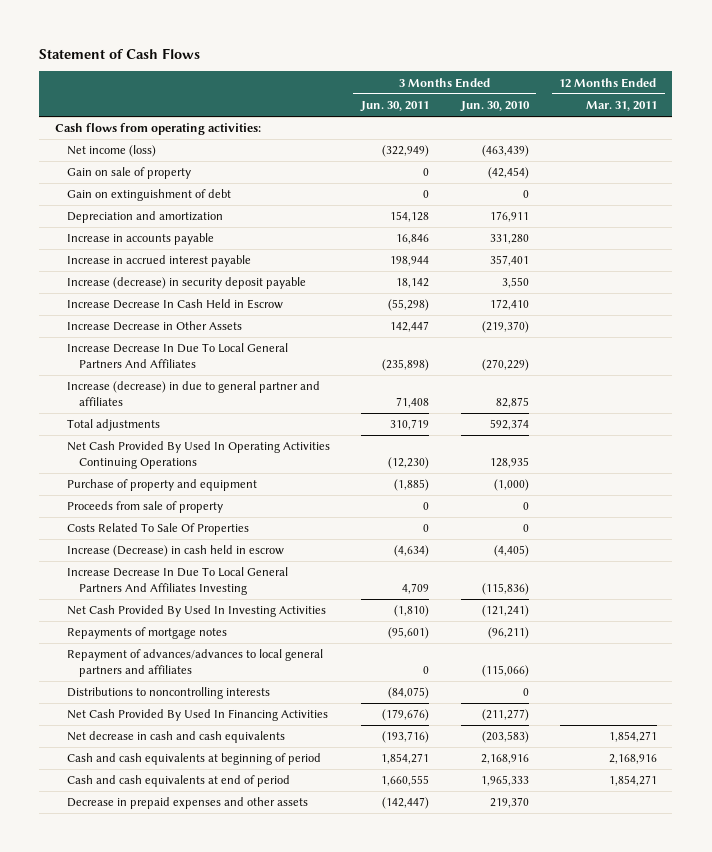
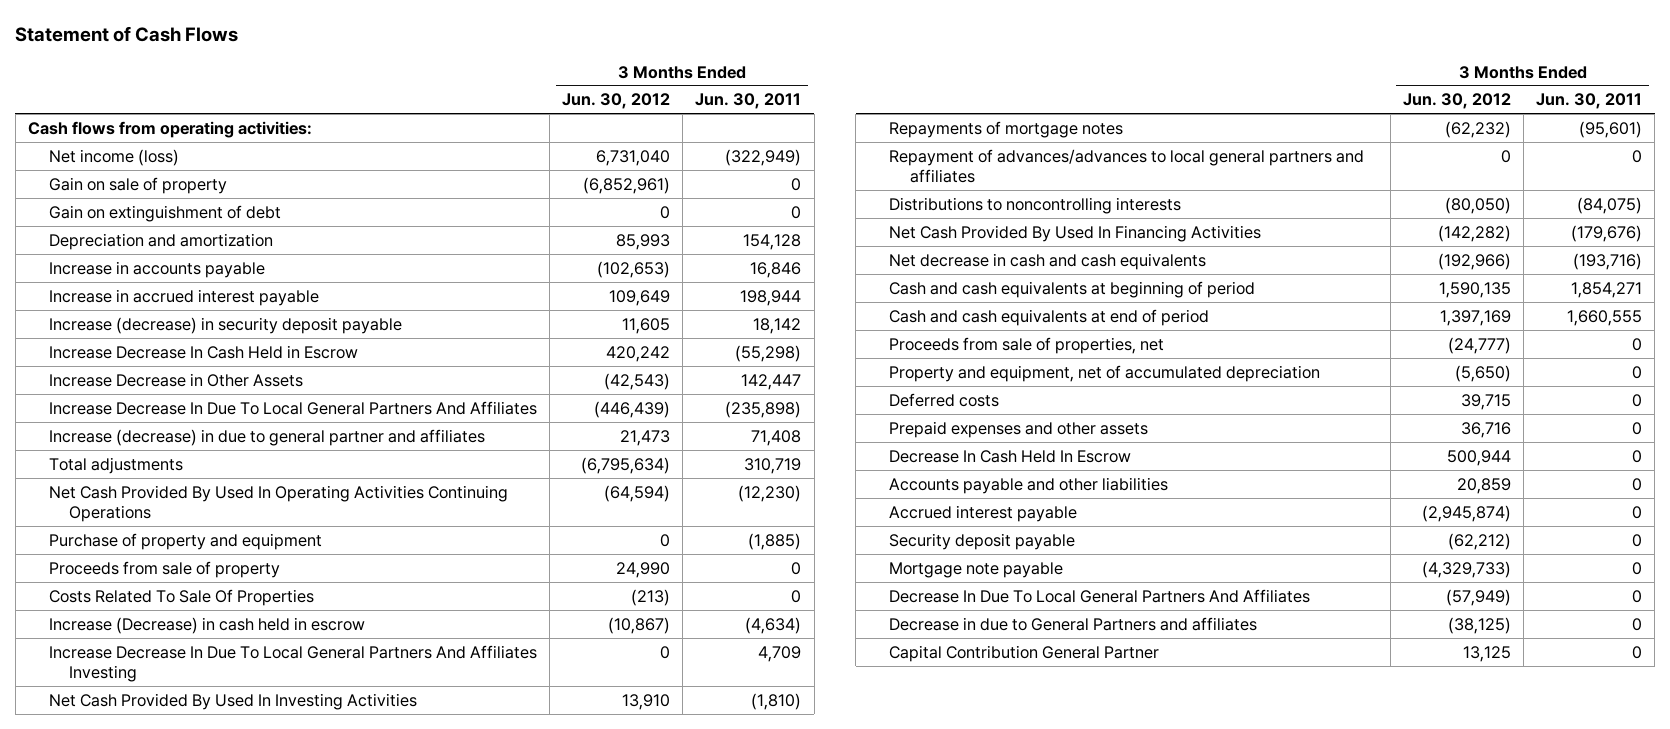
- | 3 Months Ended Jun. 30, 2011 | 3 Months Ended Jun. 30, 2010 | 12 Months Ended Mar. 31, 2011
+ | 3 Months Ended Jun. 30, 2012 | 3 Months Ended Jun. 30, 2011
- Decrease in prepaid expenses and other assets | (142,447) | 219,370 |
+ Proceeds from sale of properties, net | (24,777) | 0
+ Property and equipment, net of accumulated depreciation | (5,650) | 0
+ Deferred costs | 39,715 | 0
+ Prepaid expenses and other assets | 36,716 | 0
+ Decrease In Cash Held In Escrow | 500,944 | 0
+ Accounts payable and other liabilities | 20,859 | 0
+ Accrued interest payable | (2,945,874) | 0
+ Security deposit payable | (62,212) | 0
+ Mortgage note payable | (4,329,733) | 0
+ Decrease In Due To Local General Partners And Affiliates | (57,949) | 0
+ Decrease in due to General Partners and affiliates | (38,125) | 0
+ Capital Contribution General Partner | 13,125 | 0

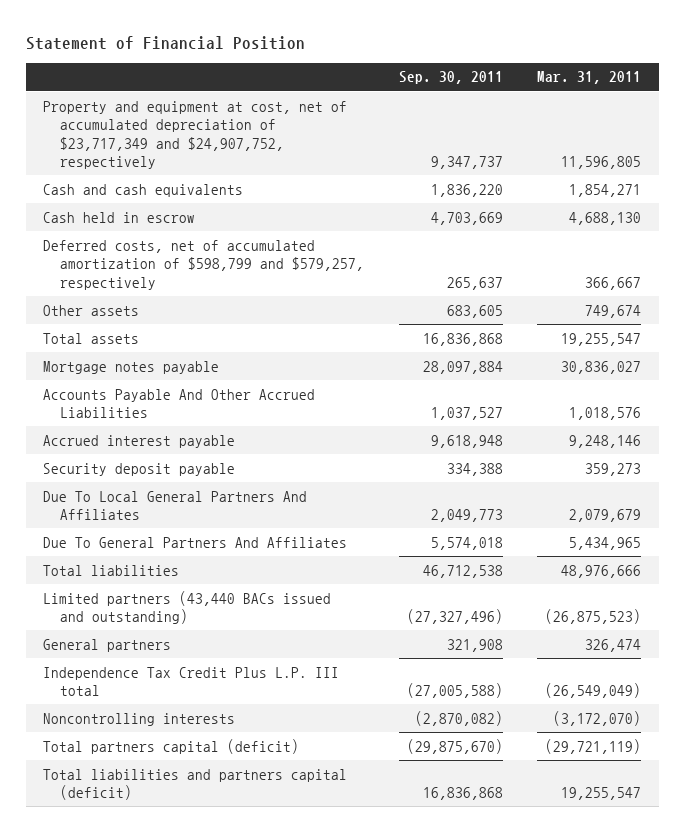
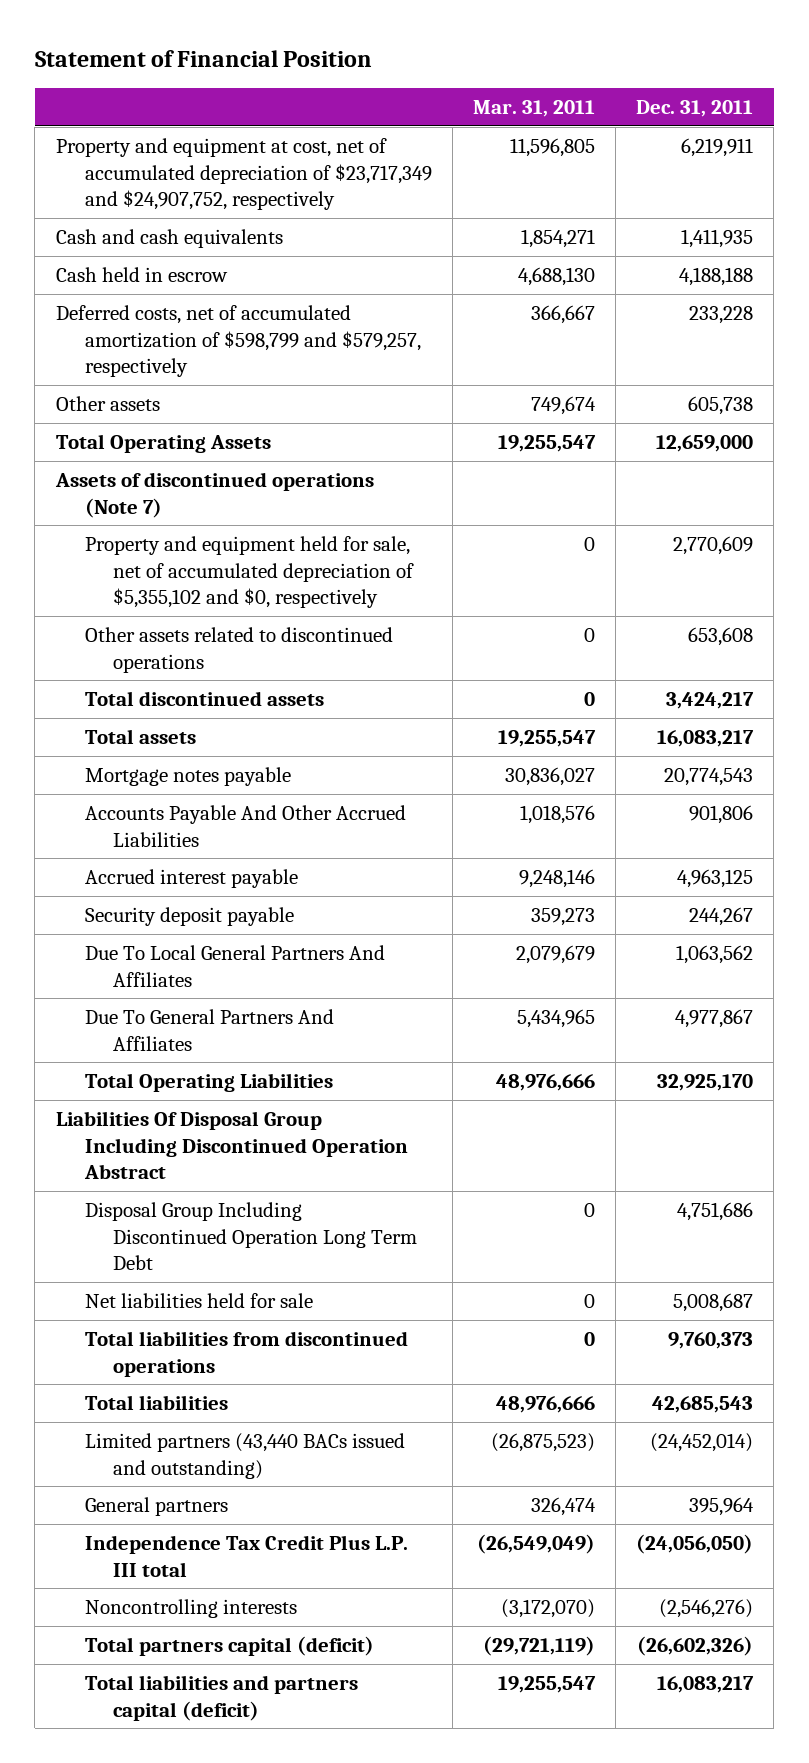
- | Sep. 30, 2011 | Mar. 31, 2011
+ | Mar. 31, 2011 | Dec. 31, 2011
+ Total Operating Assets | 19,255,547 | 12,659,000
+ Assets of discontinued operations (Note 7)
+ Property and equipment held for sale, net of accumulated depreciation of $5,355,102 and $0, respectively | 0 | 2,770,609
+ Other assets related to discontinued operations | 0 | 653,608
+ Total discontinued assets | 0 | 3,424,217
+ Total Operating Liabilities | 48,976,666 | 32,925,170
+ Liabilities Of Disposal Group Including Discontinued Operation Abstract
+ Disposal Group Including Discontinued Operation Long Term Debt | 0 | 4,751,686
+ Net liabilities held for sale | 0 | 5,008,687
+ Total liabilities from discontinued operations | 0 | 9,760,373

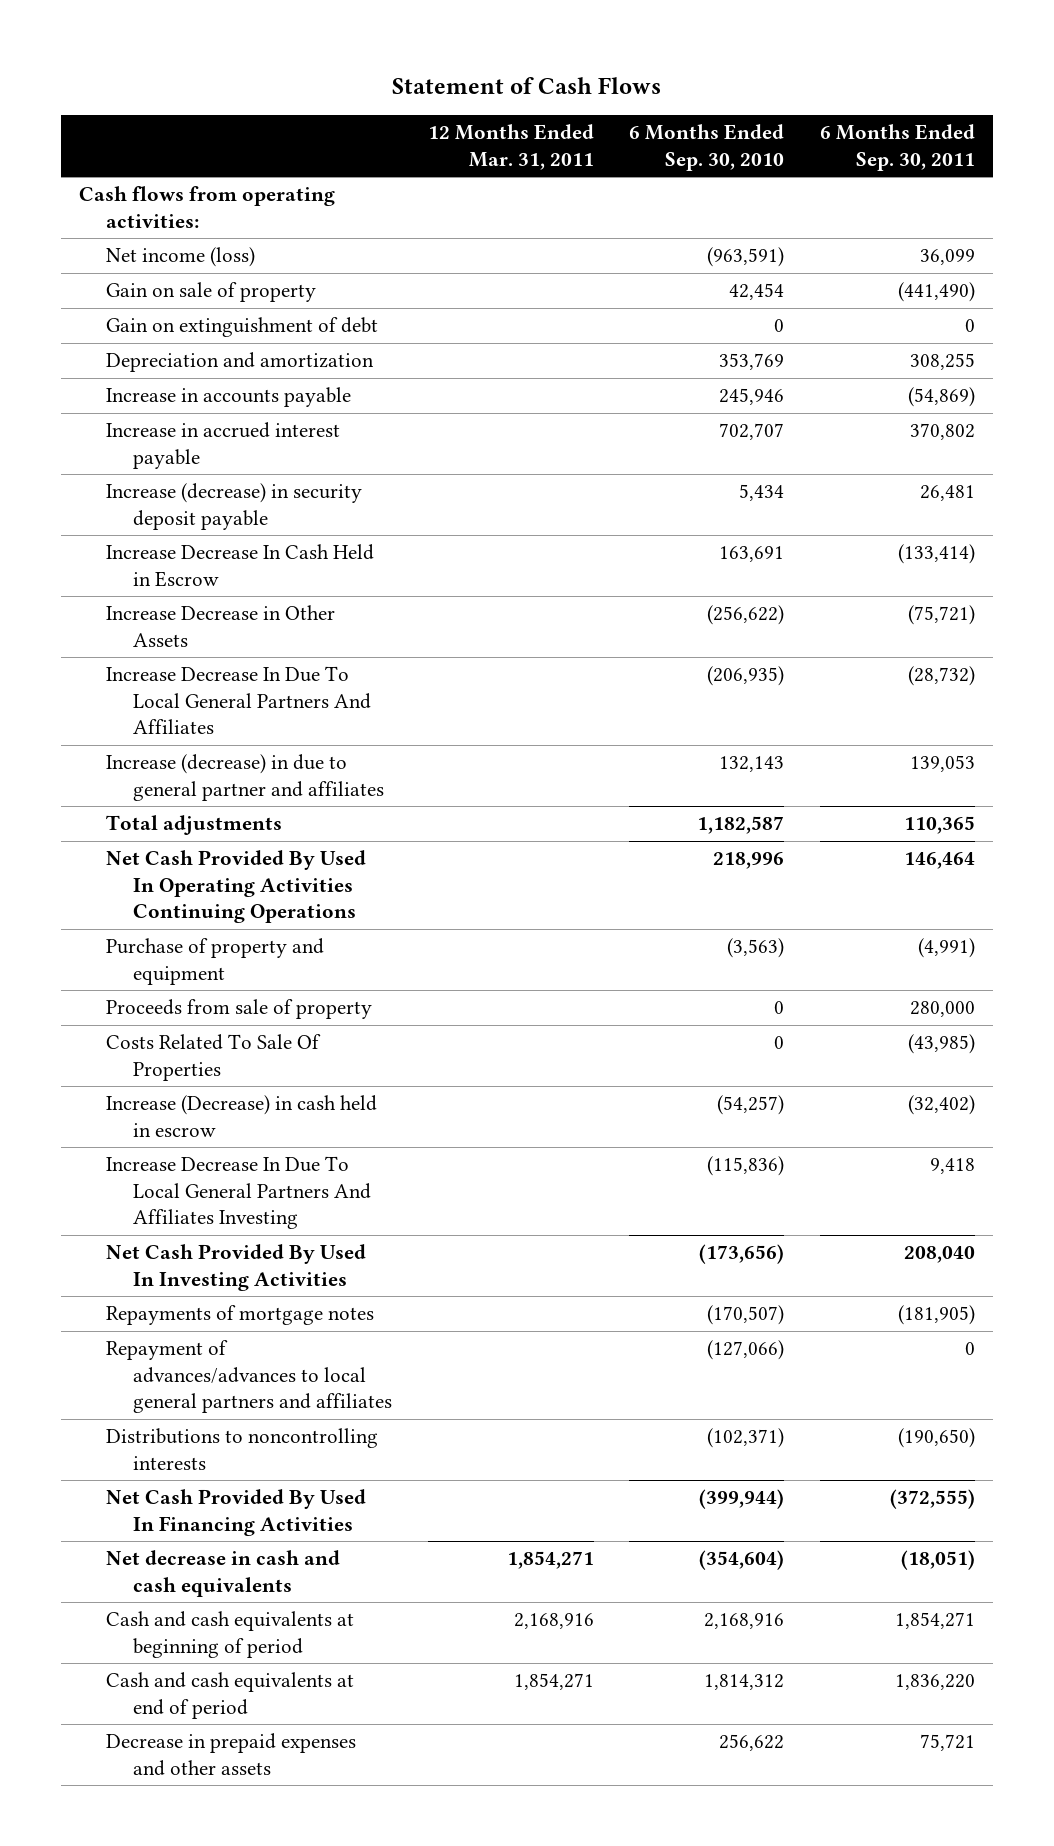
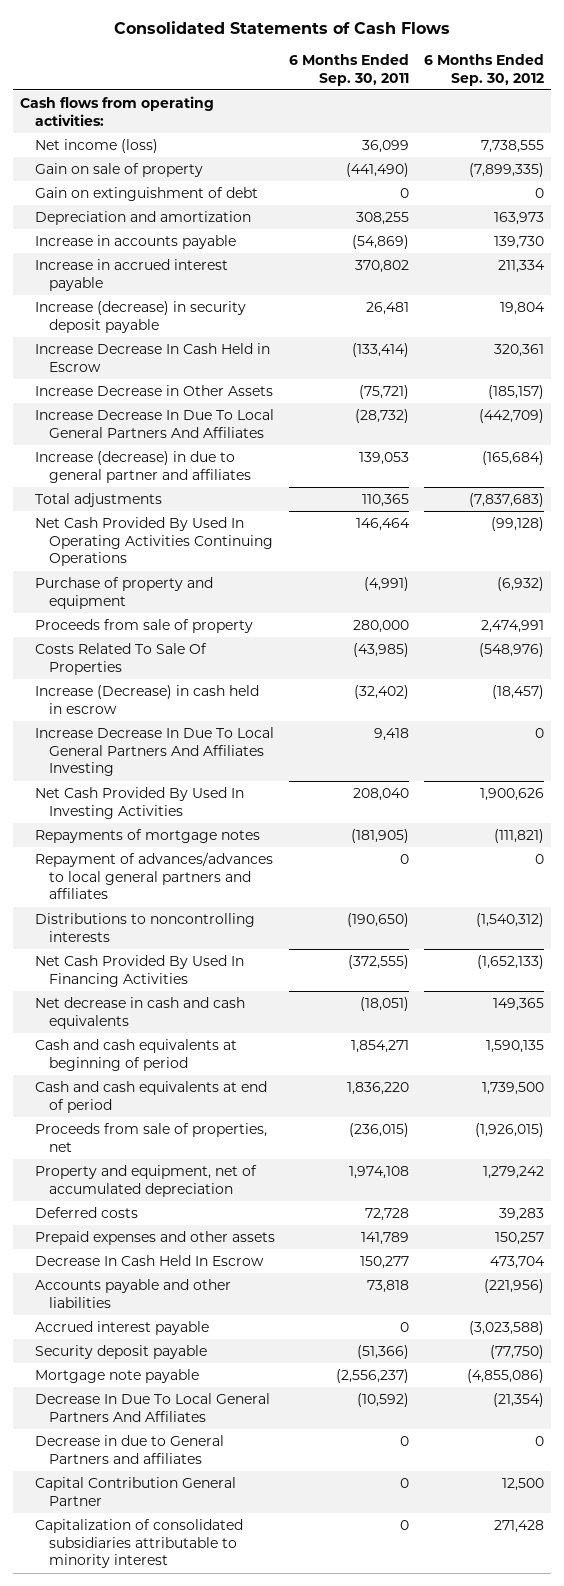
- Statement of Cash Flows
+ Consolidated Statements of Cash Flows
- | 12 Months Ended Mar. 31, 2011 | 6 Months Ended Sep. 30, 2010 | 6 Months Ended Sep. 30, 2011
+ | 6 Months Ended Sep. 30, 2011 | 6 Months Ended Sep. 30, 2012
- Decrease in prepaid expenses and other assets | | 256,622 | 75,721
+ Proceeds from sale of properties, net | (236,015) | (1,926,015)
+ Property and equipment, net of accumulated depreciation | 1,974,108 | 1,279,242
+ Deferred costs | 72,728 | 39,283
+ Prepaid expenses and other assets | 141,789 | 150,257
+ Decrease In Cash Held In Escrow | 150,277 | 473,704
+ Accounts payable and other liabilities | 73,818 | (221,956)
+ Accrued interest payable | 0 | (3,023,588)
+ Security deposit payable | (51,366) | (77,750)
+ Mortgage note payable | (2,556,237) | (4,855,086)
+ Decrease In Due To Local General Partners And Affiliates | (10,592) | (21,354)
+ Decrease in due to General Partners and affiliates | 0 | 0
+ Capital Contribution General Partner | 0 | 12,500
+ Capitalization of consolidated subsidiaries attributable to minority interest | 0 | 271,428

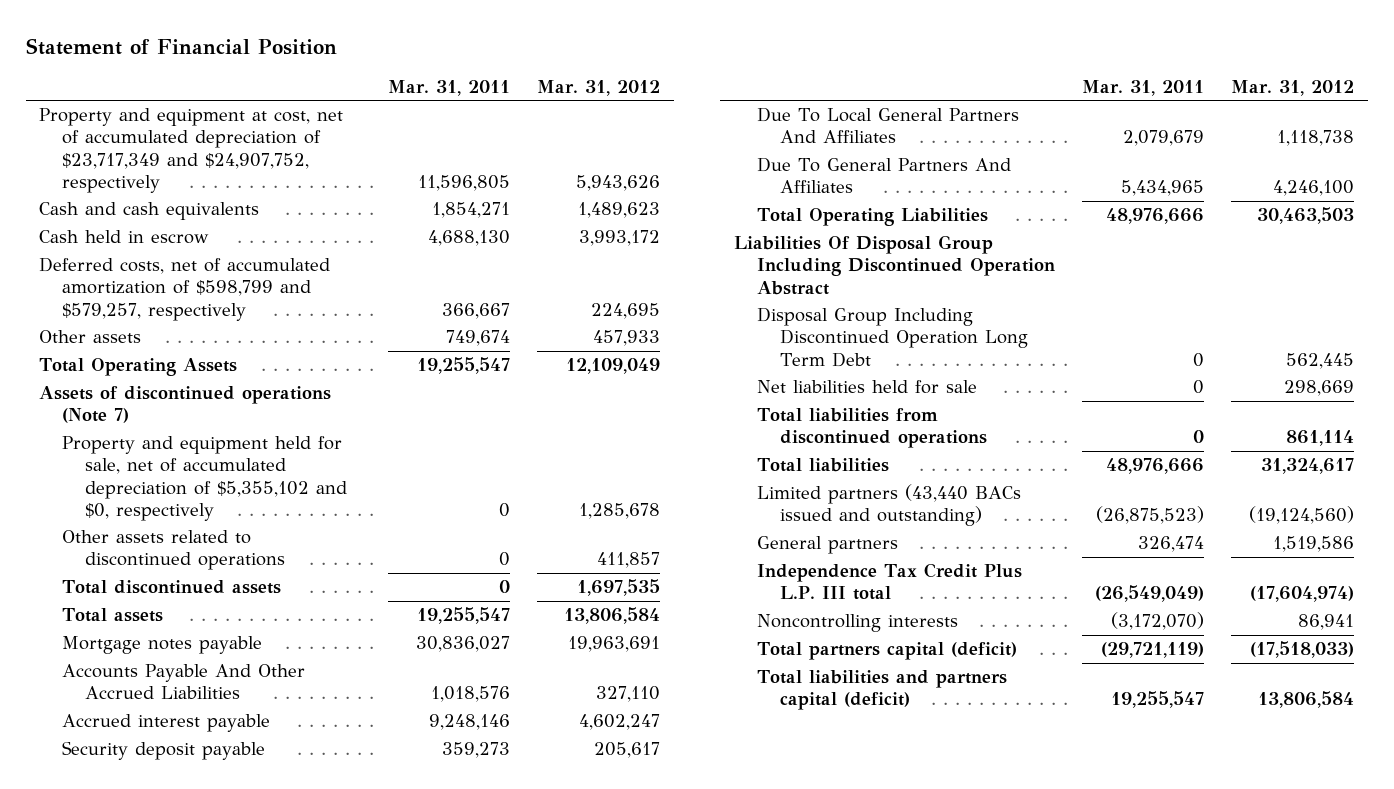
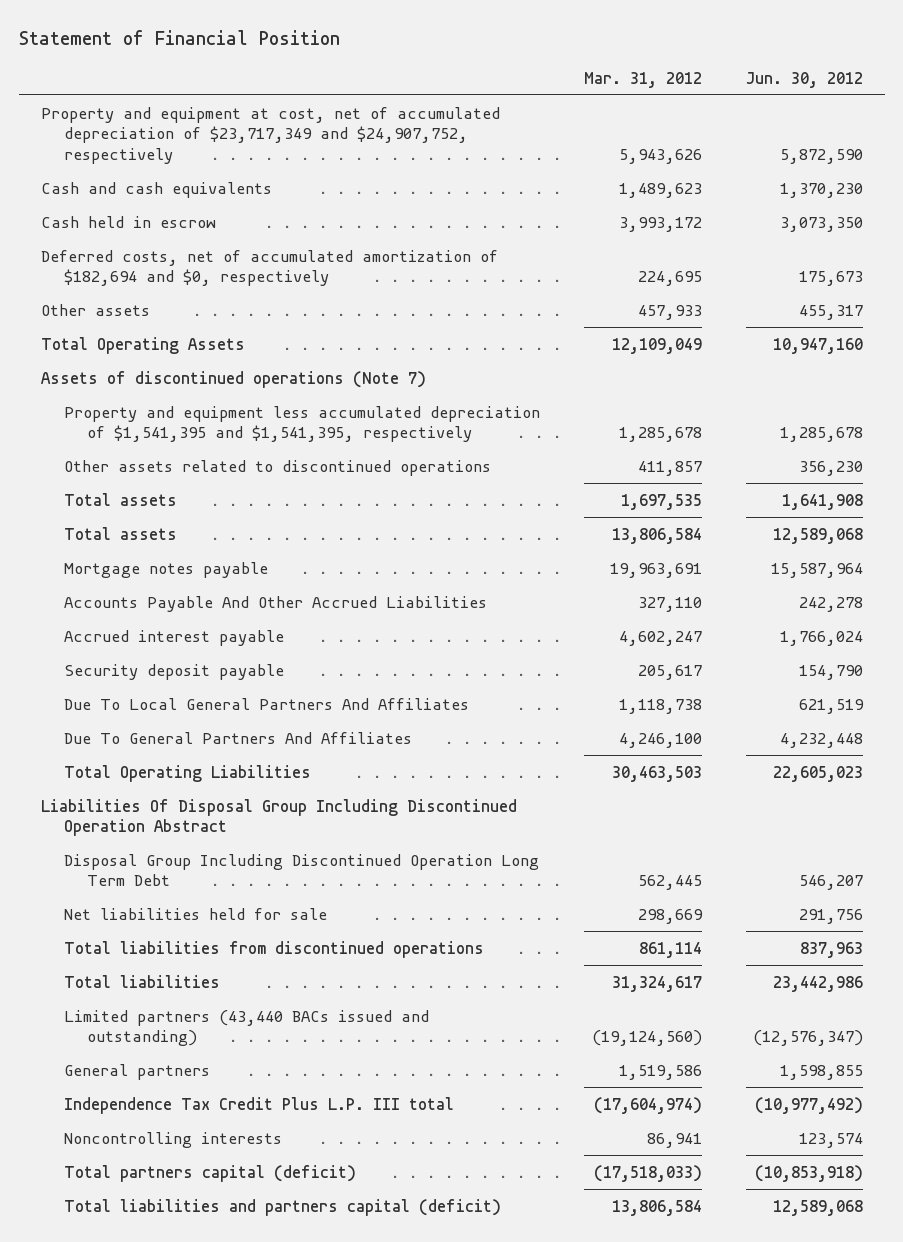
- | Mar. 31, 2011 | Mar. 31, 2012
+ | Mar. 31, 2012 | Jun. 30, 2012
- Deferred costs, net of accumulated amortization of $598,799 and $579,257, respectively | 366,667 | 224,695
+ Deferred costs, net of accumulated amortization of $182,694 and $0, respectively | 224,695 | 175,673
- Property and equipment held for sale, net of accumulated depreciation of $5,355,102 and $0, respectively | 0 | 1,285,678
+ Property and equipment less accumulated depreciation of $1,541,395 and $1,541,395, respectively | 1,285,678 | 1,285,678
- Total discontinued assets | 0 | 1,697,535
+ Total assets | 1,697,535 | 1,641,908

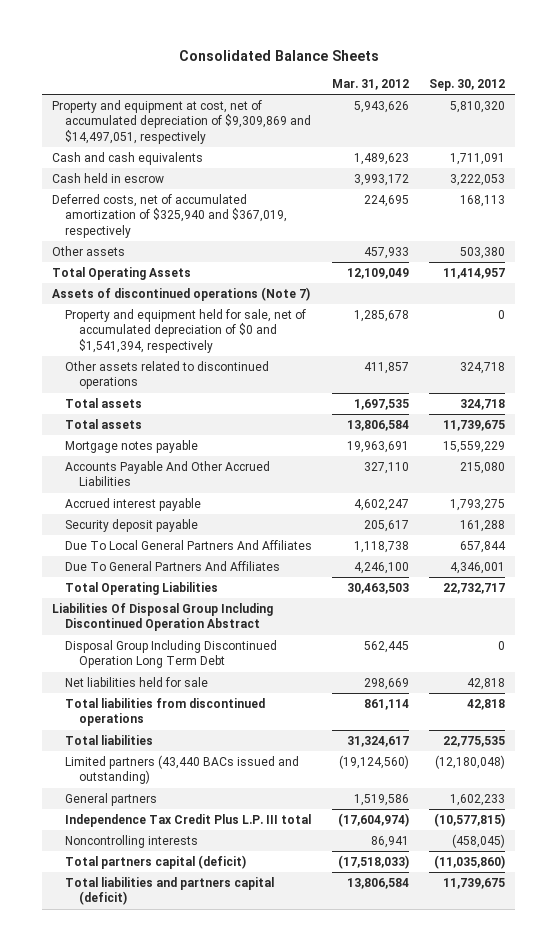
- Statement of Financial Position
+ Consolidated Balance Sheets
- | Mar. 31, 2012 | Jun. 30, 2012
+ | Mar. 31, 2012 | Sep. 30, 2012
- Property and equipment at cost, net of accumulated depreciation of $23,717,349 and $24,907,752, respectively | 5,943,626 | 5,872,590
+ Property and equipment at cost, net of accumulated depreciation of $9,309,869 and $14,497,051, respectively | 5,943,626 | 5,810,320
- Deferred costs, net of accumulated amortization of $182,694 and $0, respectively | 224,695 | 175,673
+ Deferred costs, net of accumulated amortization of $325,940 and $367,019, respectively | 224,695 | 168,113
- Property and equipment less accumulated depreciation of $1,541,395 and $1,541,395, respectively | 1,285,678 | 1,285,678
+ Property and equipment held for sale, net of accumulated depreciation of $0 and $1,541,394, respectively | 1,285,678 | 0

